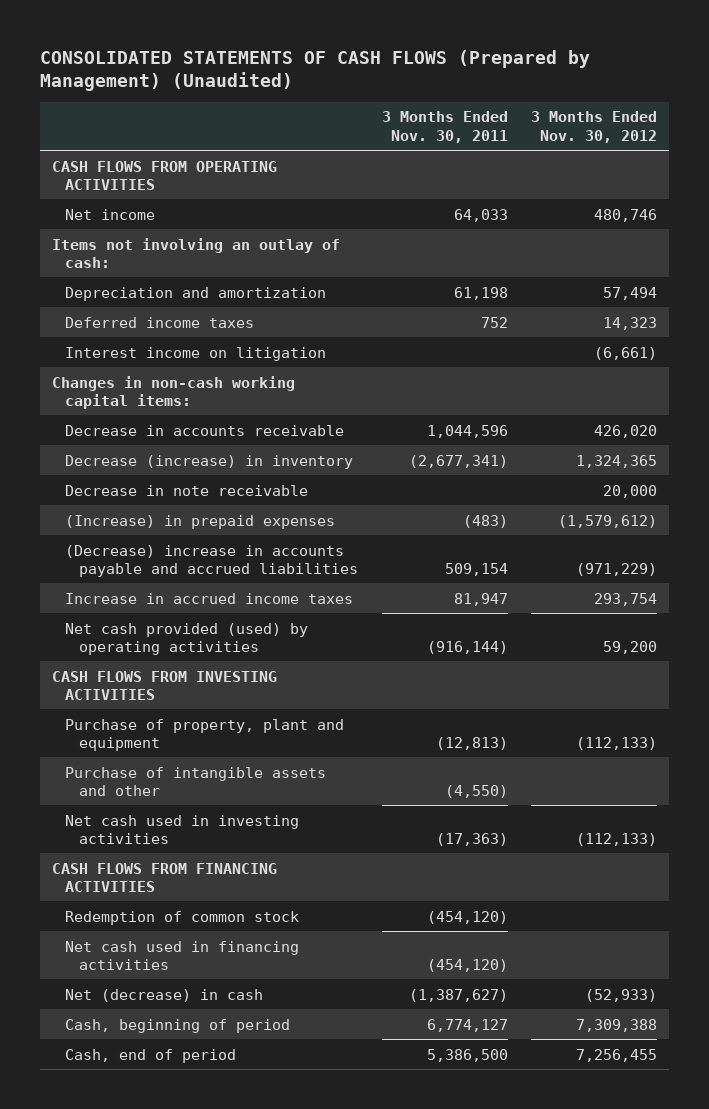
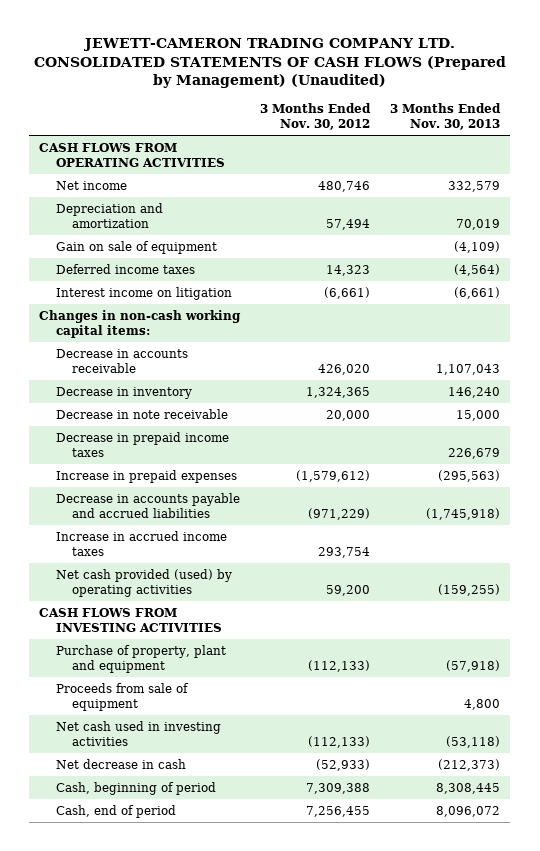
- CONSOLIDATED STATEMENTS OF CASH FLOWS (Prepared by Management) (Unaudited)
+ JEWETT-CAMERON TRADING COMPANY LTD. CONSOLIDATED STATEMENTS OF CASH FLOWS (Prepared by Management) (Unaudited)
- | 3 Months Ended Nov. 30, 2011 | 3 Months Ended Nov. 30, 2012
+ | 3 Months Ended Nov. 30, 2012 | 3 Months Ended Nov. 30, 2013
- Items not involving an outlay of cash:
+ Gain on sale of equipment | | (4,109)
- Decrease (increase) in inventory | (2,677,341) | 1,324,365
+ Decrease in inventory | 1,324,365 | 146,240
- (Increase) in prepaid expenses | (483) | (1,579,612)
- (Decrease) increase in accounts payable and accrued liabilities | 509,154 | (971,229)
+ Decrease in prepaid income taxes | | 226,679
+ Increase in prepaid expenses | (1,579,612) | (295,563)
+ Decrease in accounts payable and accrued liabilities | (971,229) | (1,745,918)
- Purchase of intangible assets and other | (4,550) |
+ Proceeds from sale of equipment | | 4,800
- CASH FLOWS FROM FINANCING ACTIVITIES
- Redemption of common stock | (454,120) |
- Net cash used in financing activities | (454,120) |
- Net (decrease) in cash | (1,387,627) | (52,933)
+ Net decrease in cash | (52,933) | (212,373)

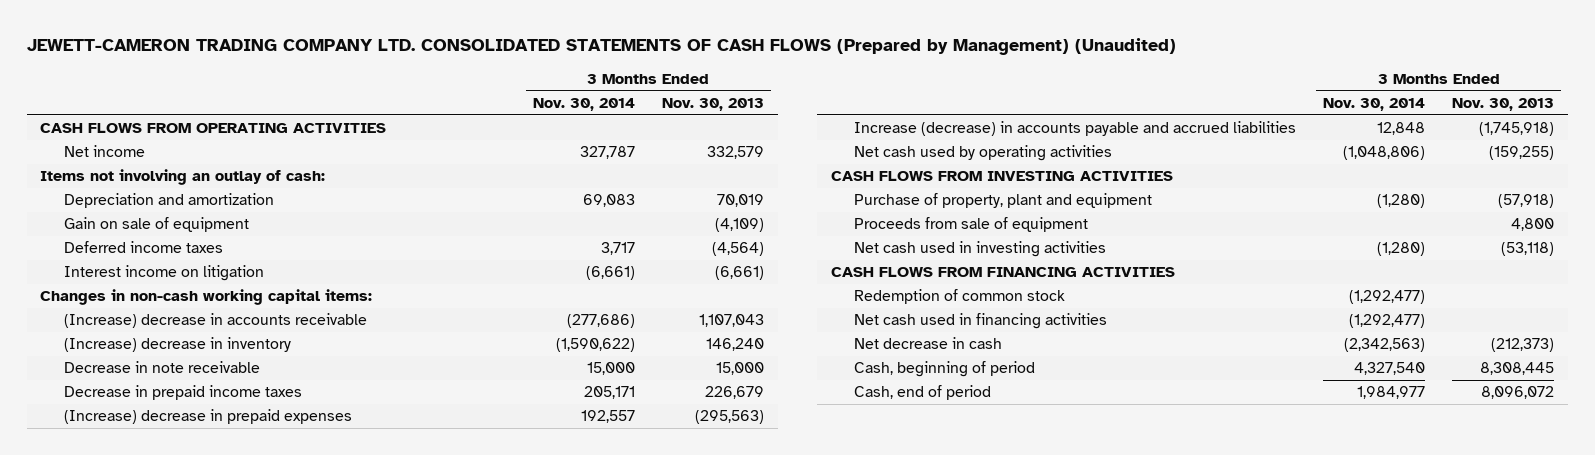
- | 3 Months Ended Nov. 30, 2012 | 3 Months Ended Nov. 30, 2013
+ | 3 Months Ended Nov. 30, 2014 | 3 Months Ended Nov. 30, 2013
+ Items not involving an outlay of cash:
- Decrease in accounts receivable | 426,020 | 1,107,043
- Decrease in inventory | 1,324,365 | 146,240
+ (Increase) decrease in accounts receivable | (277,686) | 1,107,043
+ (Increase) decrease in inventory | (1,590,622) | 146,240
- Increase in prepaid expenses | (1,579,612) | (295,563)
- Decrease in accounts payable and accrued liabilities | (971,229) | (1,745,918)
- Increase in accrued income taxes | 293,754 |
- Net cash provided (used) by operating activities | 59,200 | (159,255)
+ (Increase) decrease in prepaid expenses | 192,557 | (295,563)
+ Increase (decrease) in accounts payable and accrued liabilities | 12,848 | (1,745,918)
+ Net cash used by operating activities | (1,048,806) | (159,255)
+ CASH FLOWS FROM FINANCING ACTIVITIES
+ Redemption of common stock | (1,292,477) |
+ Net cash used in financing activities | (1,292,477) |

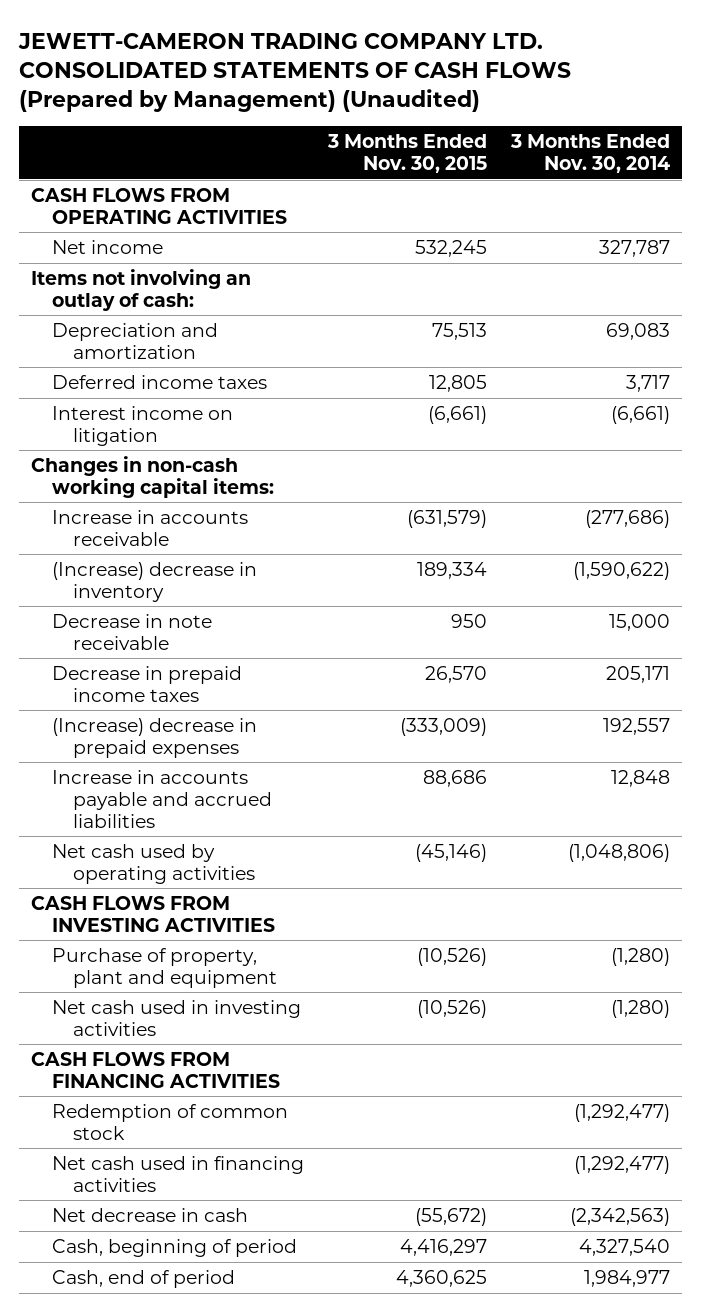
- | 3 Months Ended Nov. 30, 2014 | 3 Months Ended Nov. 30, 2013
+ | 3 Months Ended Nov. 30, 2015 | 3 Months Ended Nov. 30, 2014
- Gain on sale of equipment | | (4,109)
- (Increase) decrease in accounts receivable | (277,686) | 1,107,043
+ Increase in accounts receivable | (631,579) | (277,686)
- Increase (decrease) in accounts payable and accrued liabilities | 12,848 | (1,745,918)
+ Increase in accounts payable and accrued liabilities | 88,686 | 12,848
- Proceeds from sale of equipment | | 4,800

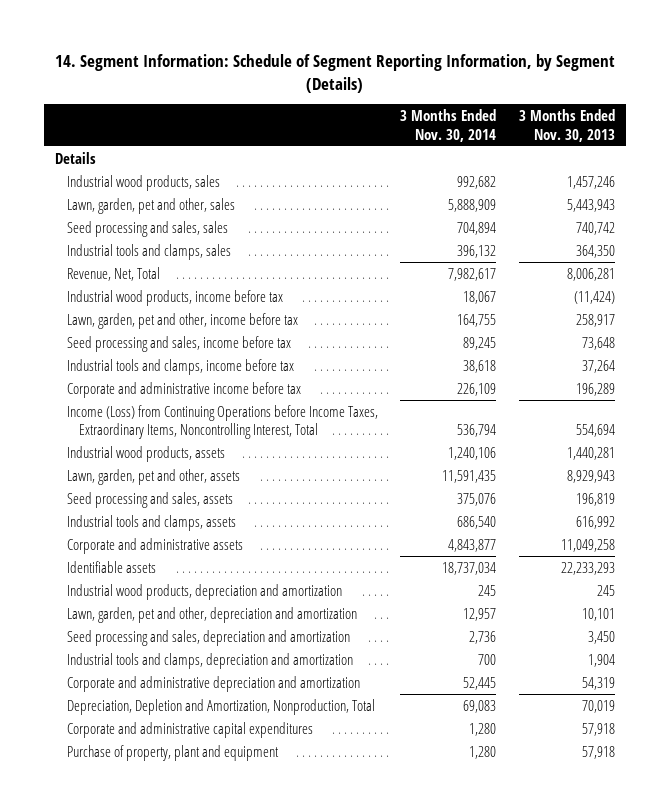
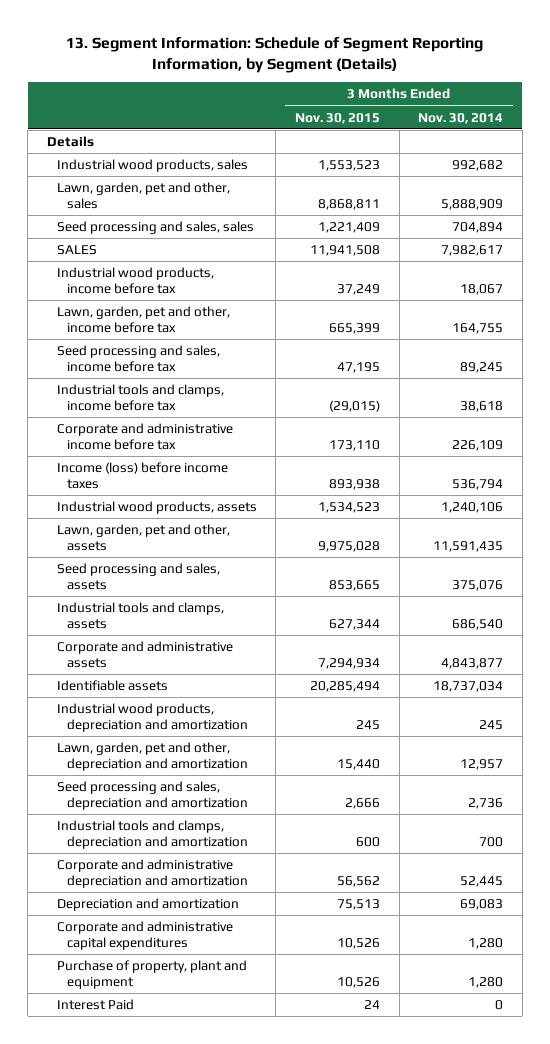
- 14. Segment Information: Schedule of Segment Reporting Information, by Segment (Details)
+ 13. Segment Information: Schedule of Segment Reporting Information, by Segment (Details)
- | 3 Months Ended Nov. 30, 2014 | 3 Months Ended Nov. 30, 2013
+ | 3 Months Ended Nov. 30, 2015 | 3 Months Ended Nov. 30, 2014
- Industrial tools and clamps, sales | 396,132 | 364,350
- Revenue, Net, Total | 7,982,617 | 8,006,281
+ SALES | 11,941,508 | 7,982,617
- Income (Loss) from Continuing Operations before Income Taxes, Extraordinary Items, Noncontrolling Interest, Total | 536,794 | 554,694
+ Income (loss) before income taxes | 893,938 | 536,794
- Depreciation, Depletion and Amortization, Nonproduction, Total | 69,083 | 70,019
+ Depreciation and amortization | 75,513 | 69,083
+ Interest Paid | 24 | 0

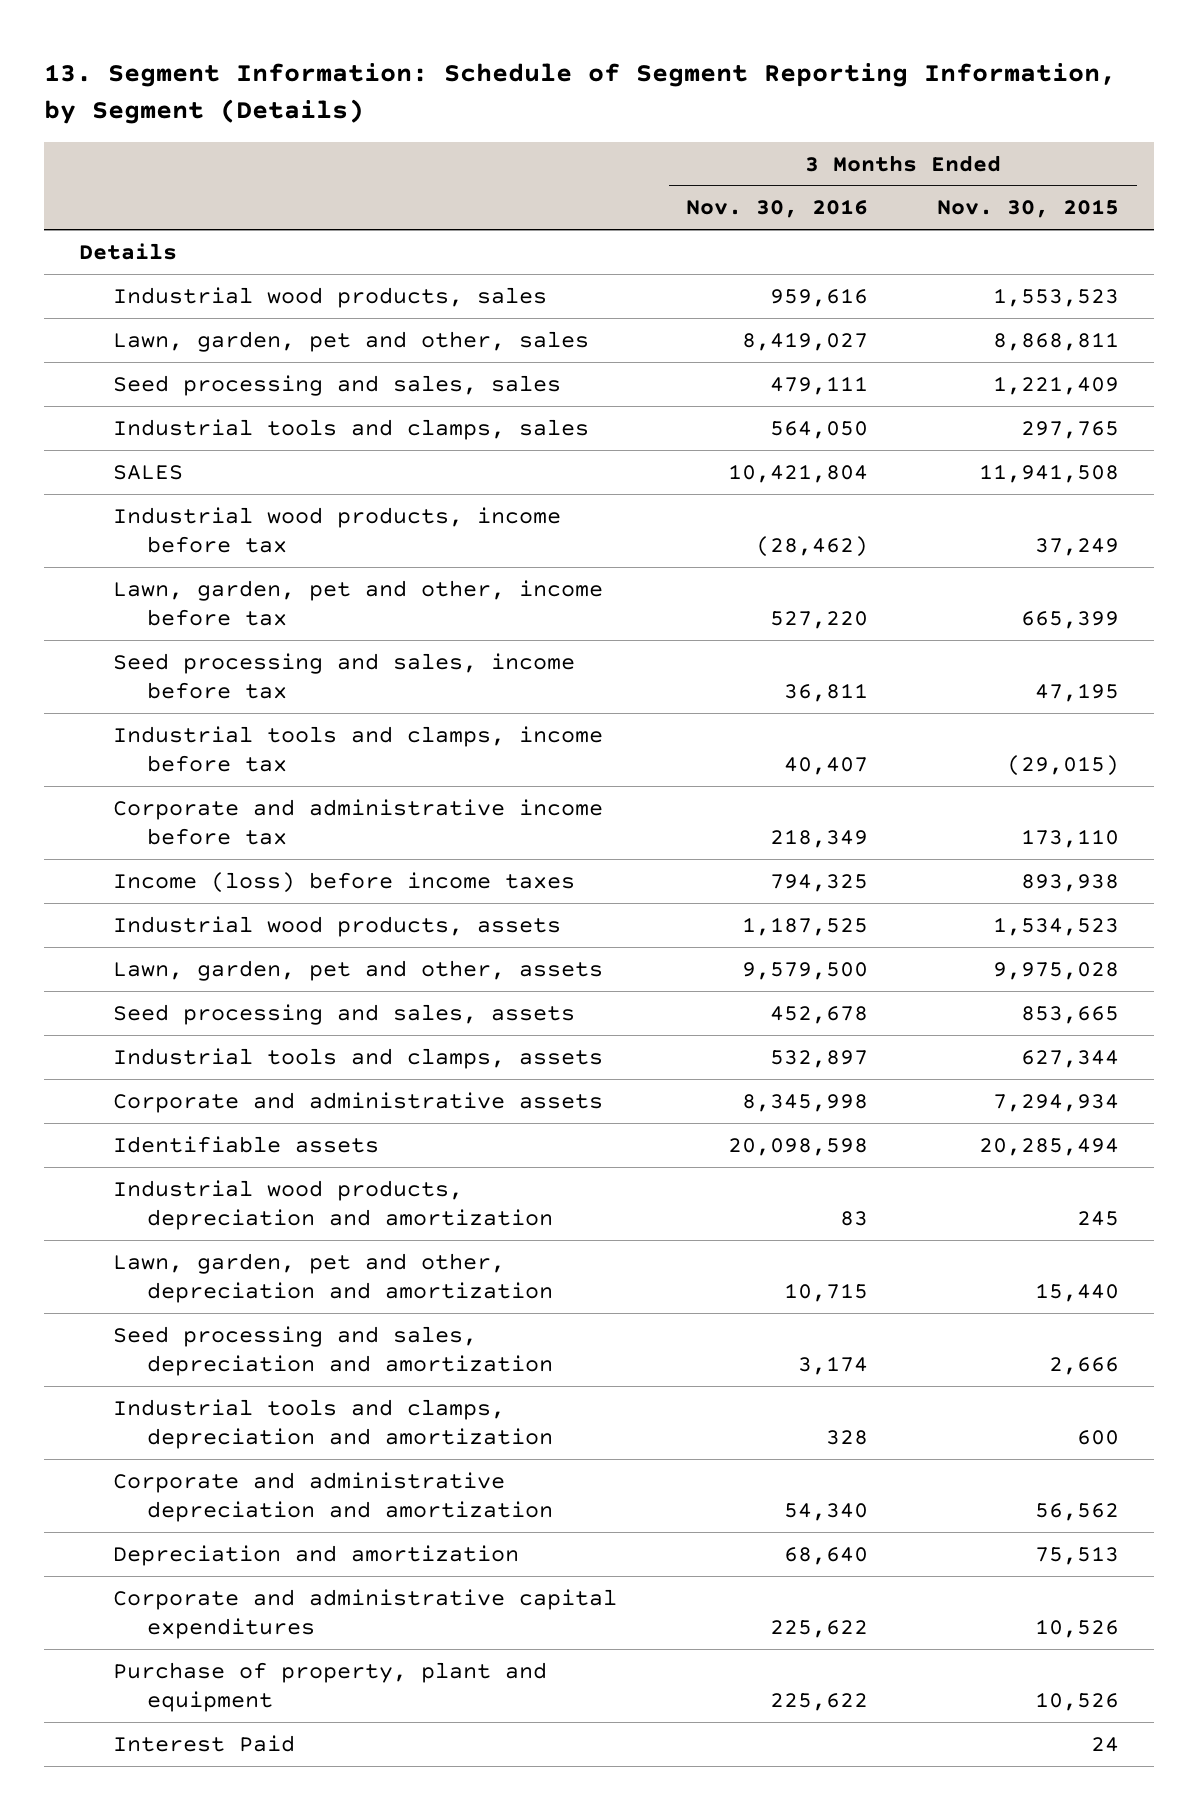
- | 3 Months Ended Nov. 30, 2015 | 3 Months Ended Nov. 30, 2014
+ | 3 Months Ended Nov. 30, 2016 | 3 Months Ended Nov. 30, 2015
+ Industrial tools and clamps, sales | 564,050 | 297,765

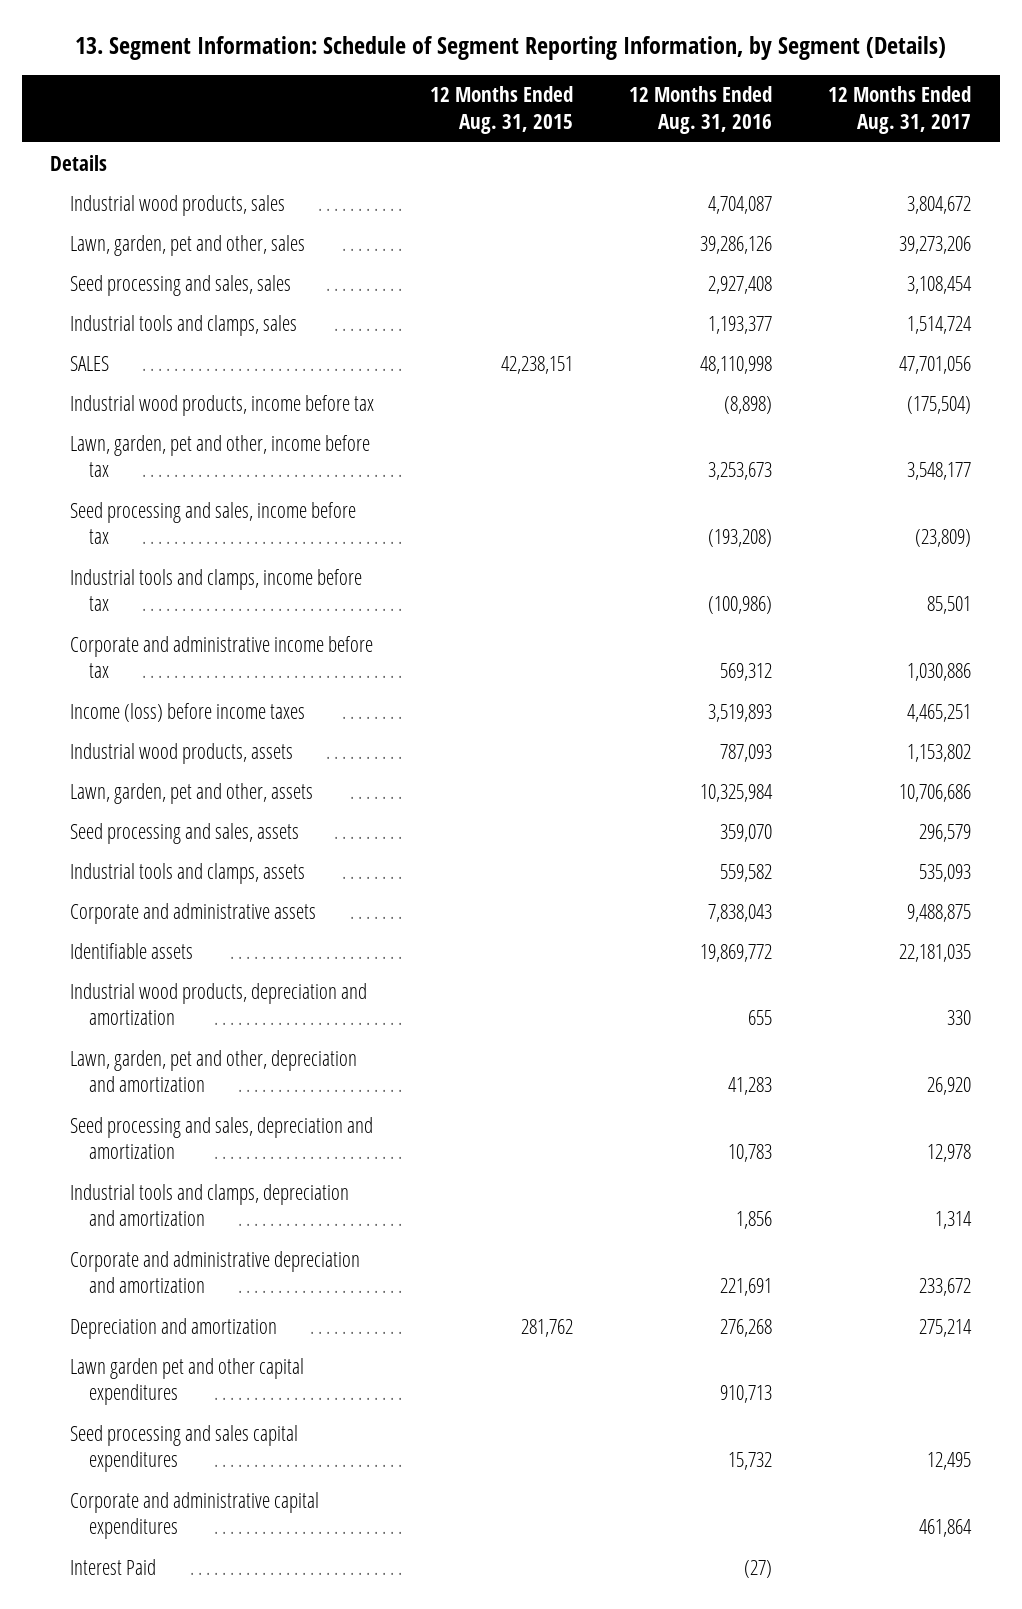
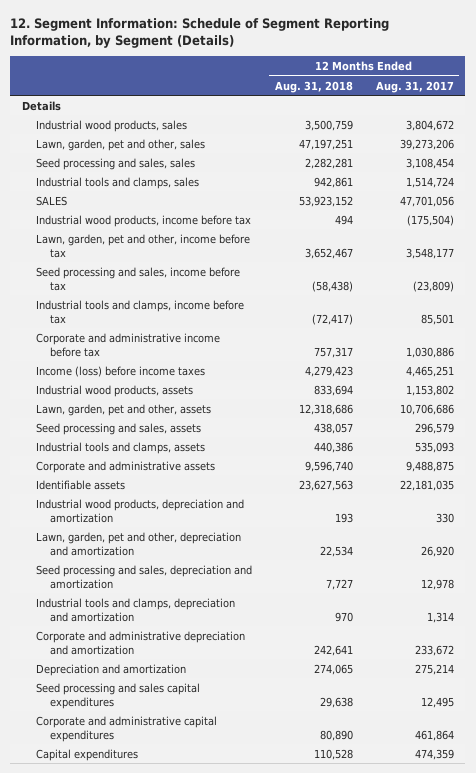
- 13. Segment Information: Schedule of Segment Reporting Information, by Segment (Details)
+ 12. Segment Information: Schedule of Segment Reporting Information, by Segment (Details)
- | 12 Months Ended Aug. 31, 2015 | 12 Months Ended Aug. 31, 2016 | 12 Months Ended Aug. 31, 2017
+ | 12 Months Ended Aug. 31, 2018 | 12 Months Ended Aug. 31, 2017
- Lawn garden pet and other capital expenditures | | 910,713 |
- Interest Paid | | (27) |
+ Capital expenditures | 110,528 | 474,359

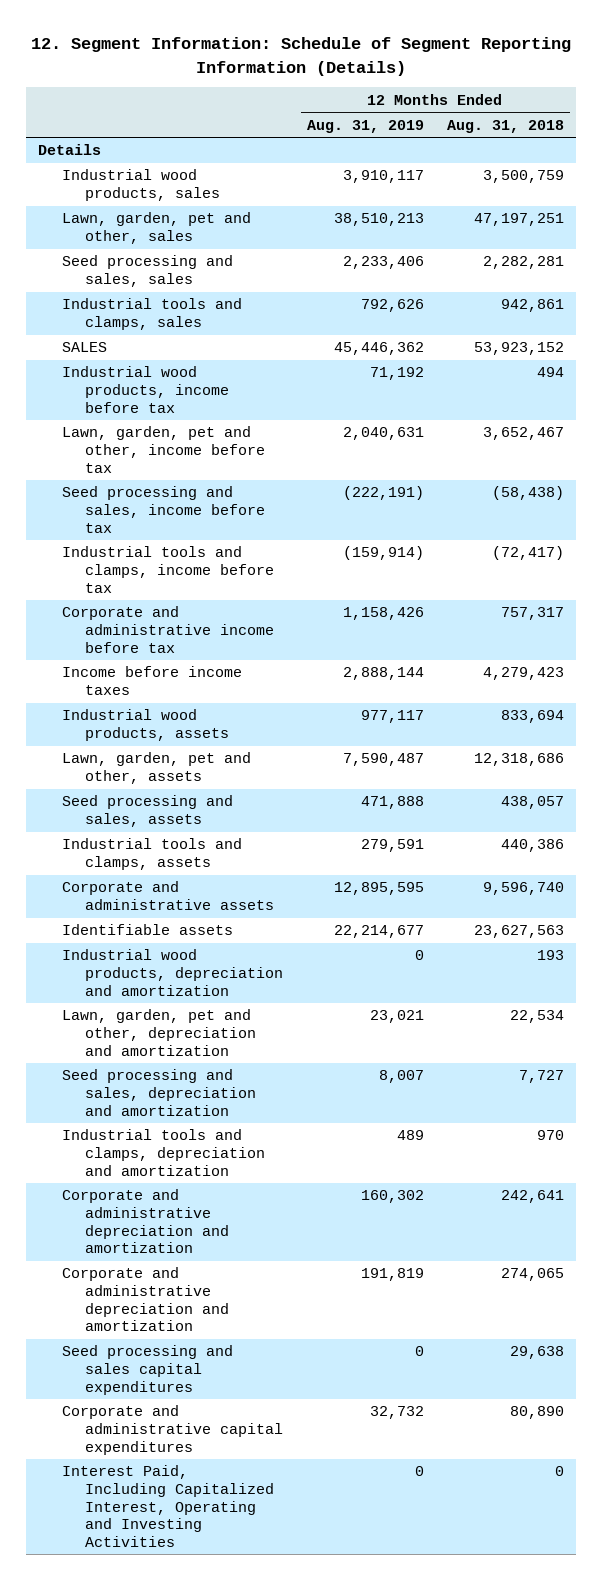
- 12. Segment Information: Schedule of Segment Reporting Information, by Segment (Details)
+ 12. Segment Information: Schedule of Segment Reporting Information (Details)
- | 12 Months Ended Aug. 31, 2018 | 12 Months Ended Aug. 31, 2017
+ | 12 Months Ended Aug. 31, 2019 | 12 Months Ended Aug. 31, 2018
- Income (loss) before income taxes | 4,279,423 | 4,465,251
+ Income before income taxes | 2,888,144 | 4,279,423
- Depreciation and amortization | 274,065 | 275,214
+ Corporate and administrative depreciation and amortization | 191,819 | 274,065
- Capital expenditures | 110,528 | 474,359
+ Interest Paid, Including Capitalized Interest, Operating and Investing Activities | 0 | 0

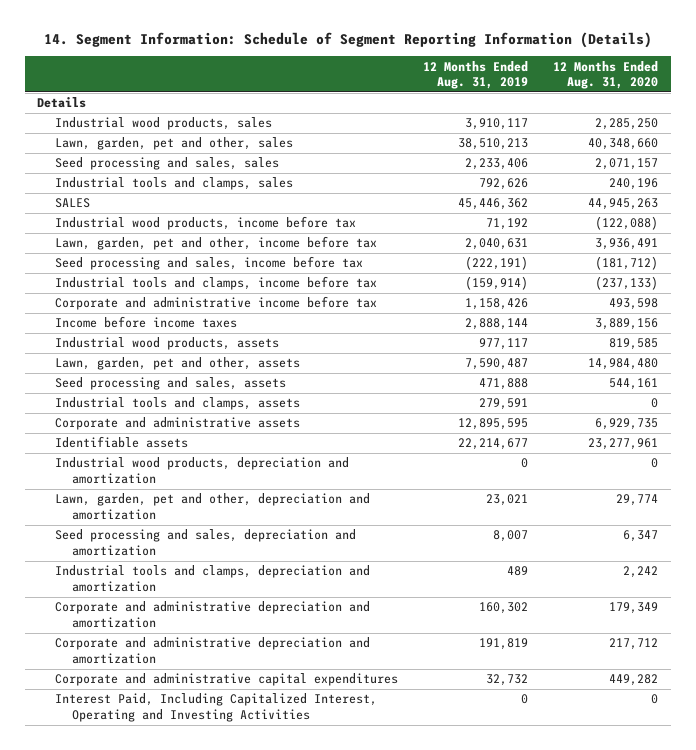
- 12. Segment Information: Schedule of Segment Reporting Information (Details)
+ 14. Segment Information: Schedule of Segment Reporting Information (Details)
- | 12 Months Ended Aug. 31, 2019 | 12 Months Ended Aug. 31, 2018
+ | 12 Months Ended Aug. 31, 2019 | 12 Months Ended Aug. 31, 2020
- Seed processing and sales capital expenditures | 0 | 29,638

